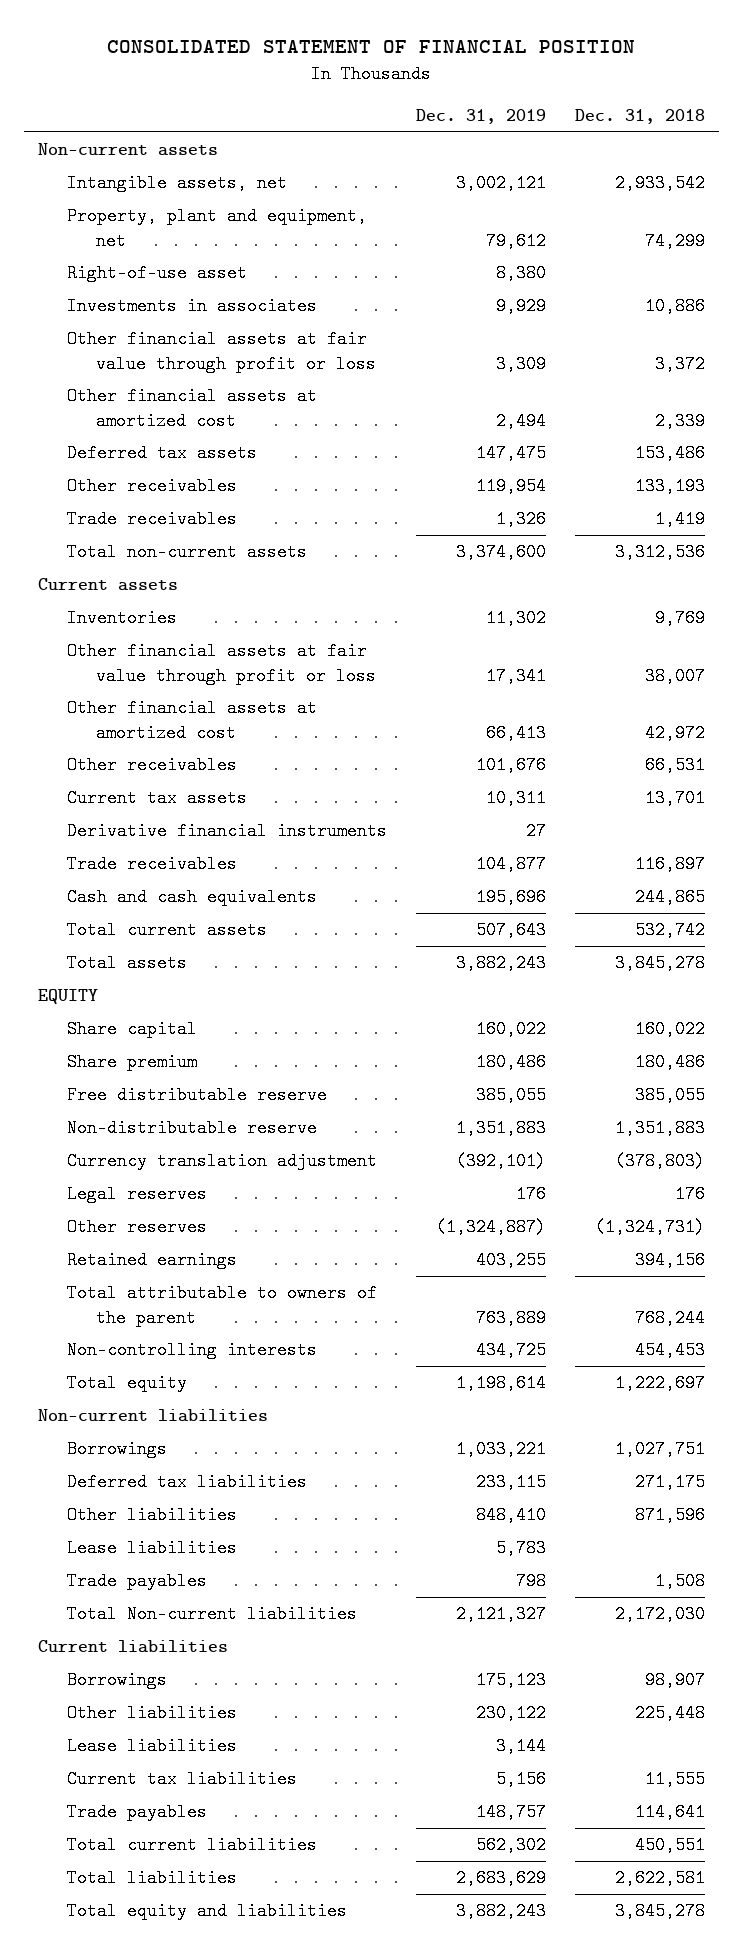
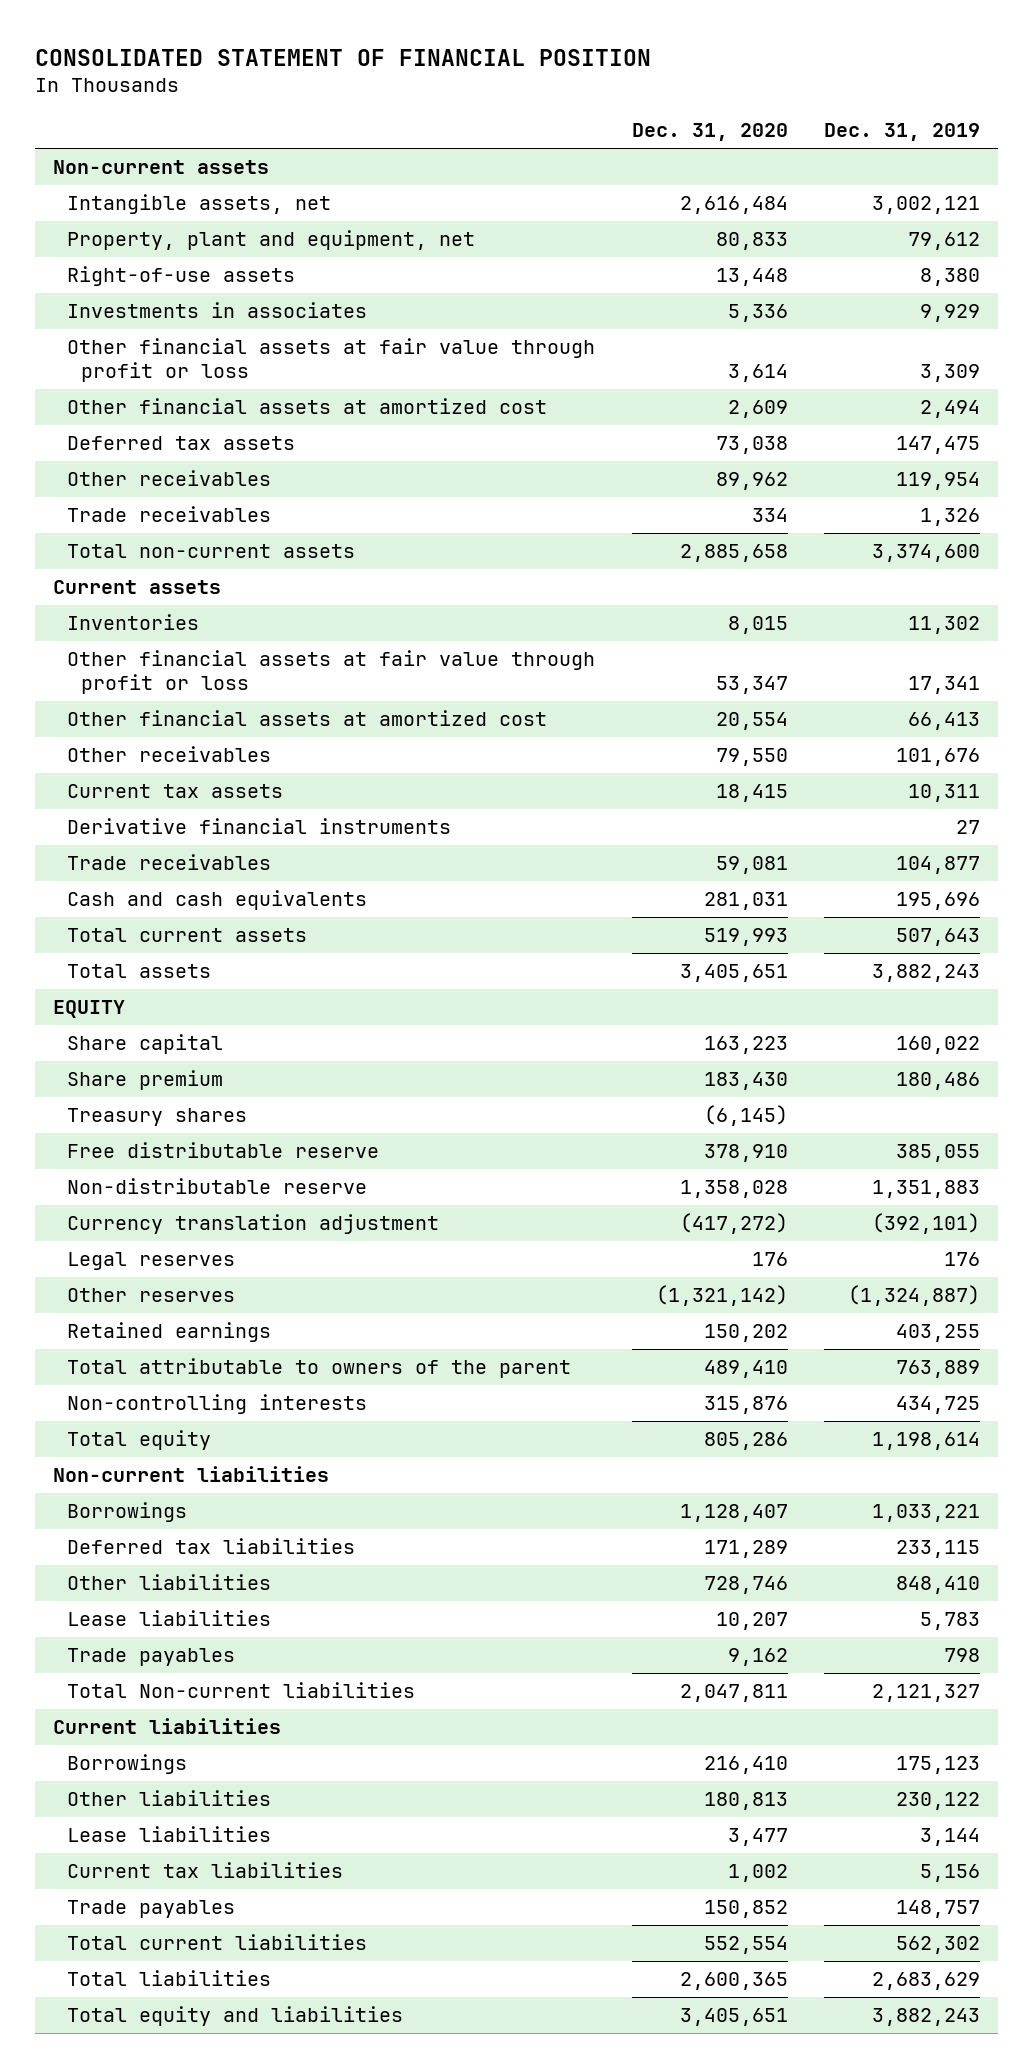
- | Dec. 31, 2019 | Dec. 31, 2018
+ | Dec. 31, 2020 | Dec. 31, 2019
- Right-of-use asset | 8,380 |
+ Right-of-use assets | 13,448 | 8,380
+ Treasury shares | (6,145) |

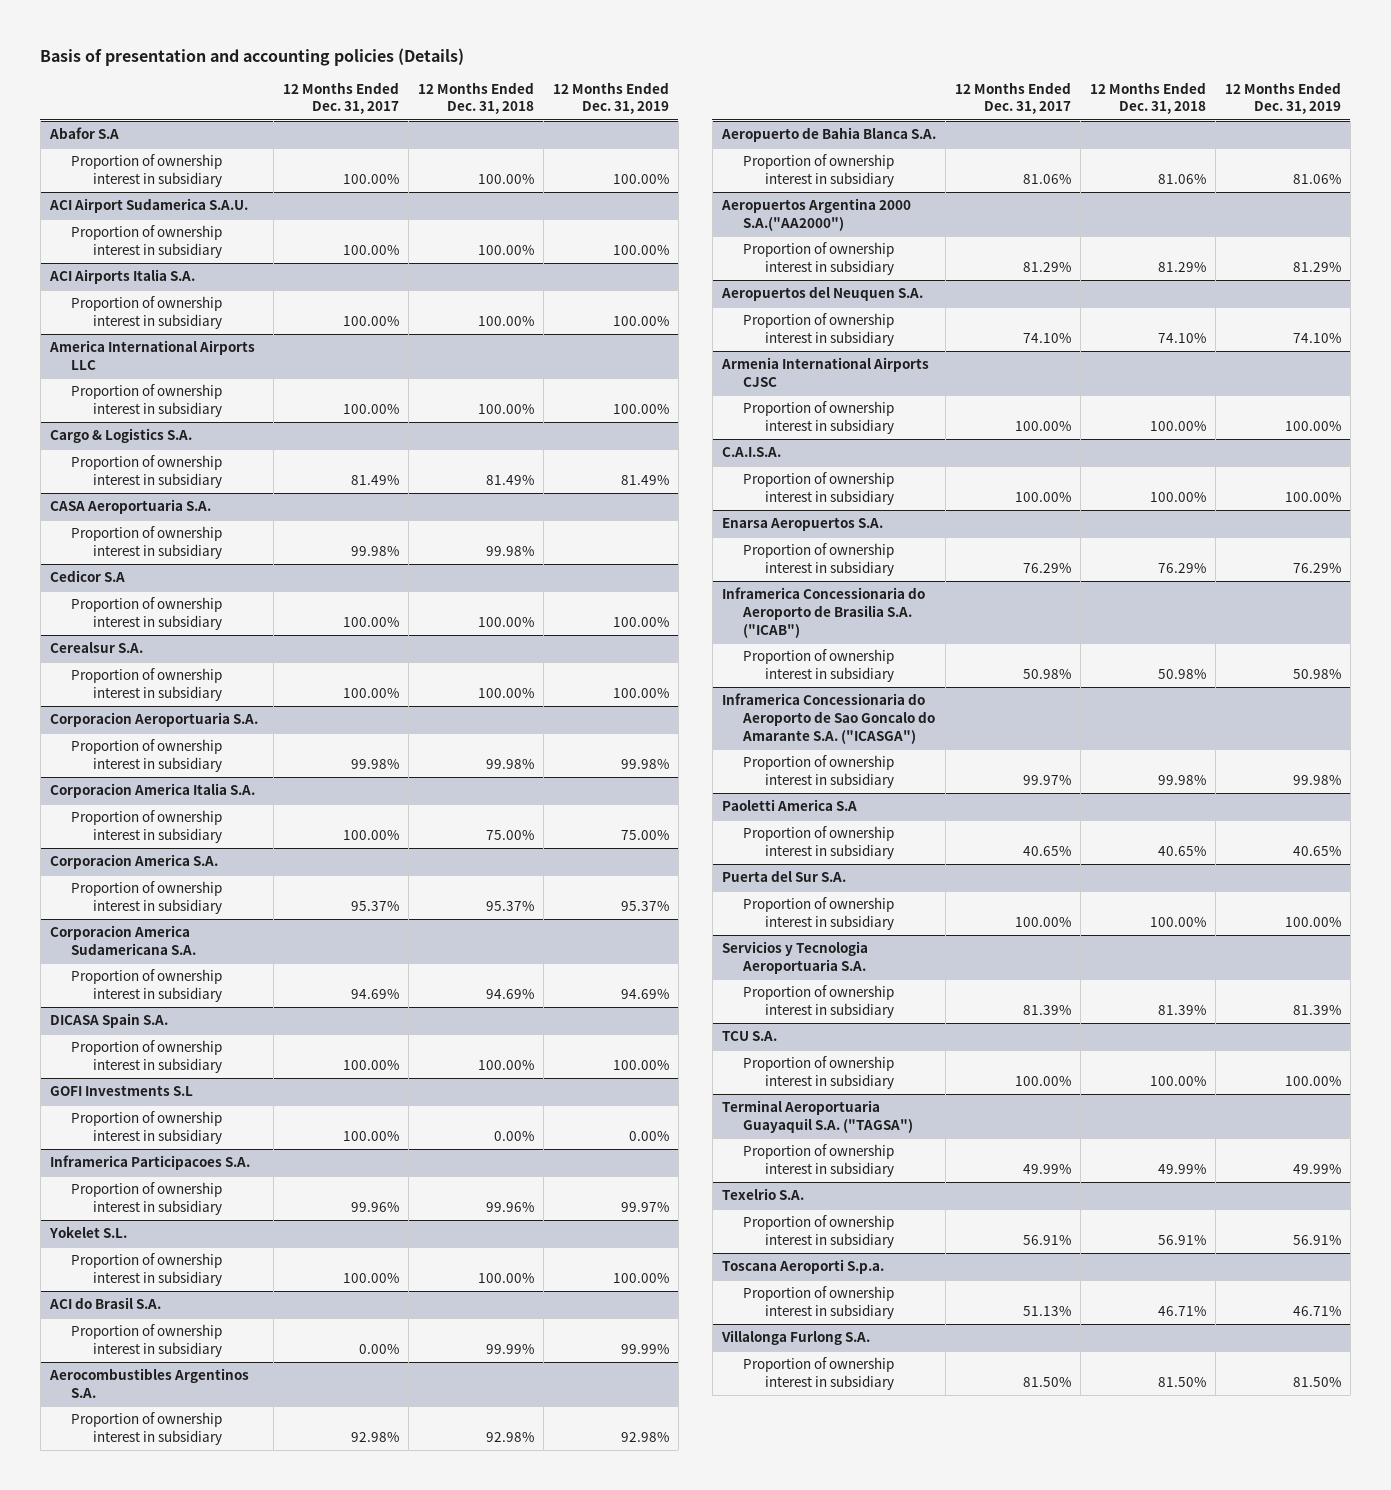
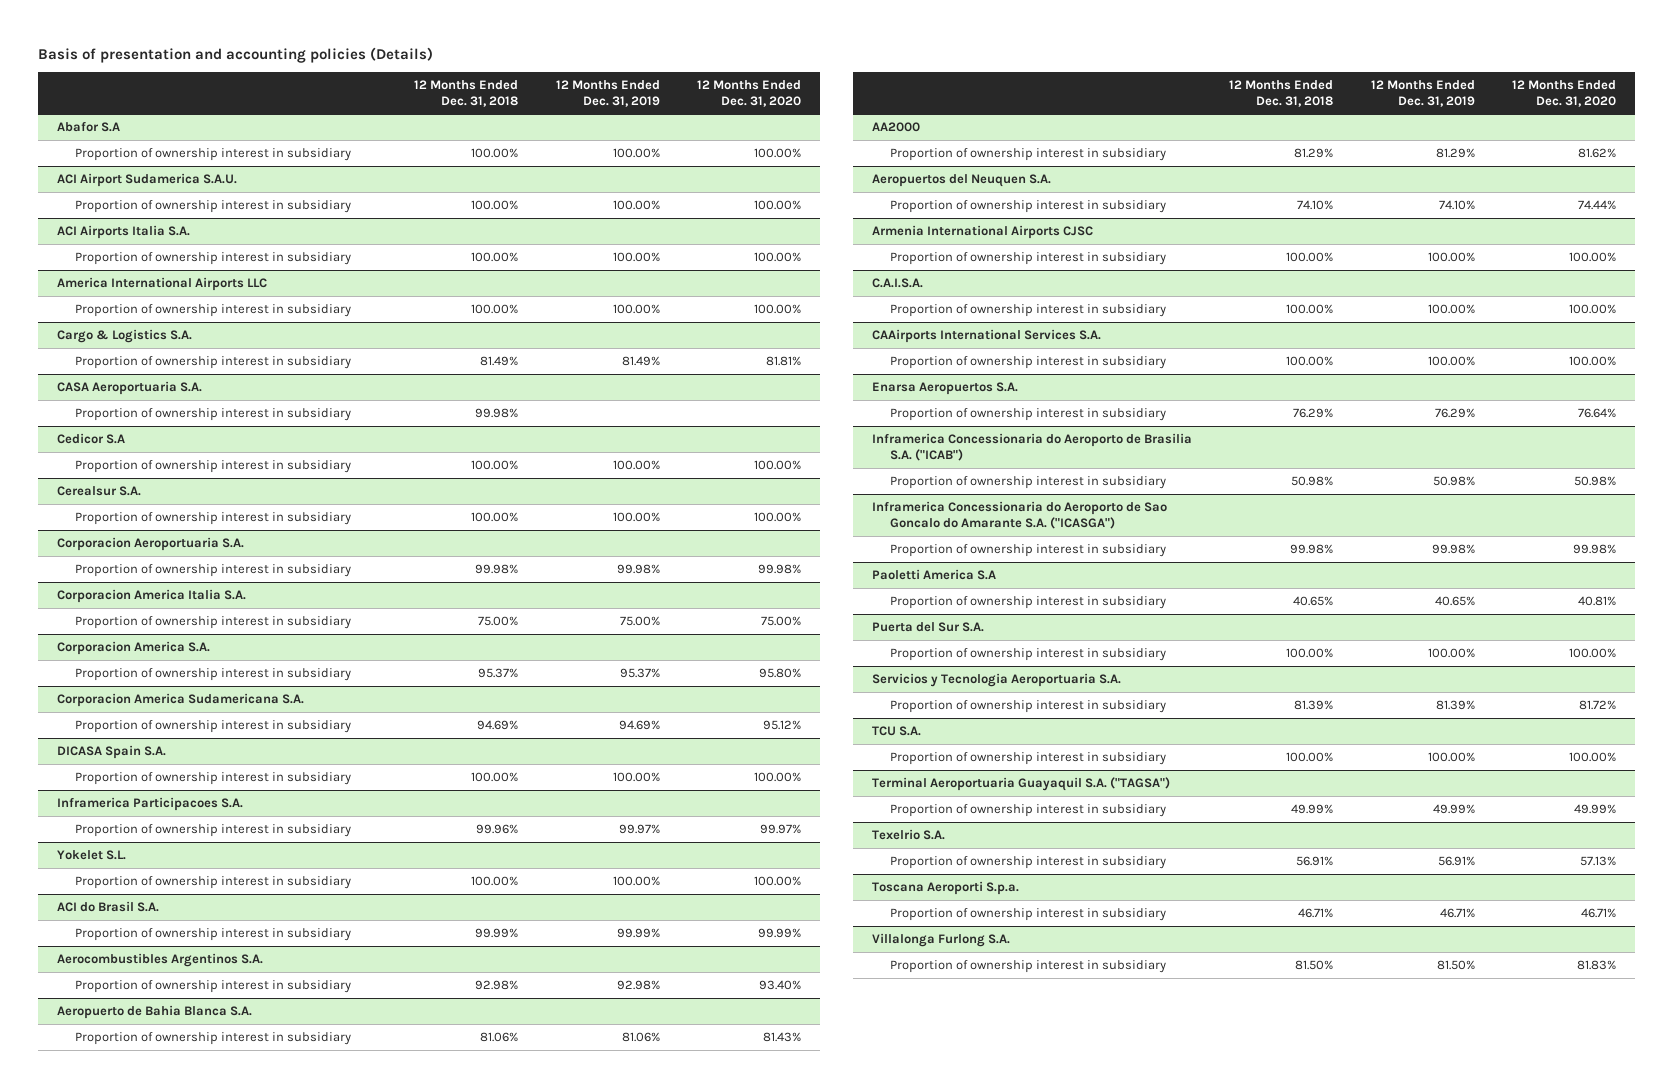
- | 12 Months Ended Dec. 31, 2017 | 12 Months Ended Dec. 31, 2018 | 12 Months Ended Dec. 31, 2019
+ | 12 Months Ended Dec. 31, 2018 | 12 Months Ended Dec. 31, 2019 | 12 Months Ended Dec. 31, 2020
- GOFI Investments S.L
- Proportion of ownership interest in subsidiary | 100.00% | 0.00% | 0.00%
- Aeropuertos Argentina 2000 S.A.("AA2000")
+ AA2000
+ CAAirports International Services S.A.
+ Proportion of ownership interest in subsidiary | 100.00% | 100.00% | 100.00%

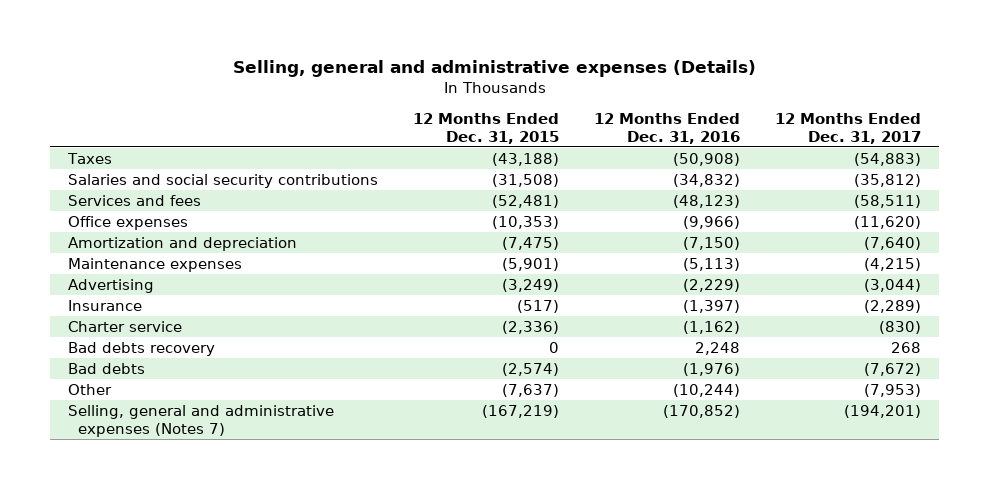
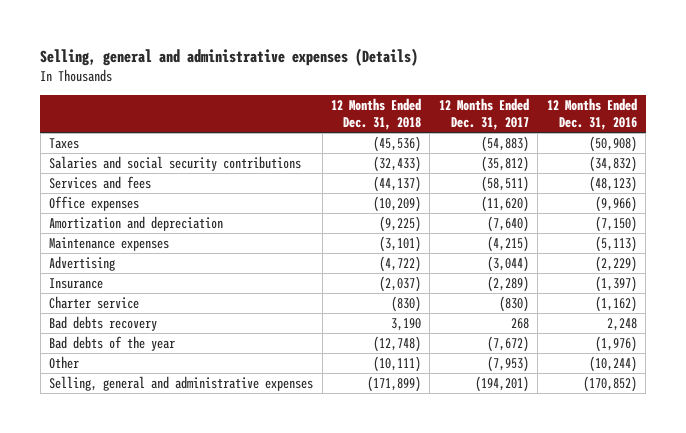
- | 12 Months Ended Dec. 31, 2015 | 12 Months Ended Dec. 31, 2016 | 12 Months Ended Dec. 31, 2017
+ | 12 Months Ended Dec. 31, 2018 | 12 Months Ended Dec. 31, 2017 | 12 Months Ended Dec. 31, 2016
- Bad debts | (2,574) | (1,976) | (7,672)
+ Bad debts of the year | (12,748) | (7,672) | (1,976)
- Selling, general and administrative expenses (Notes 7) | (167,219) | (170,852) | (194,201)
+ Selling, general and administrative expenses | (171,899) | (194,201) | (170,852)

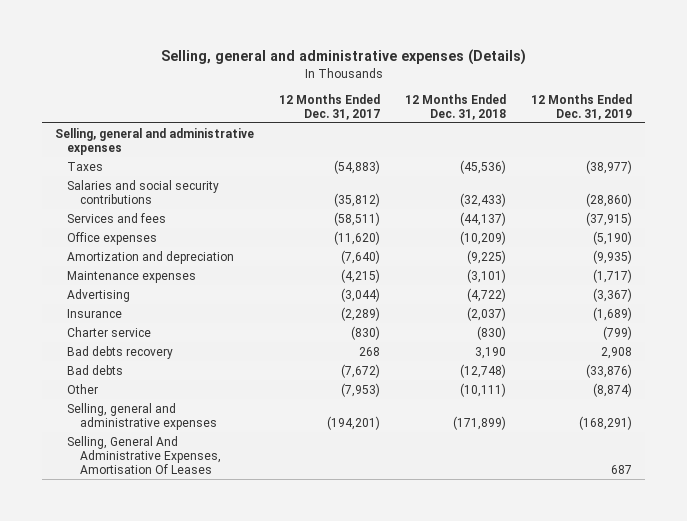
- | 12 Months Ended Dec. 31, 2018 | 12 Months Ended Dec. 31, 2017 | 12 Months Ended Dec. 31, 2016
+ | 12 Months Ended Dec. 31, 2017 | 12 Months Ended Dec. 31, 2018 | 12 Months Ended Dec. 31, 2019
+ Selling, general and administrative expenses
- Bad debts of the year | (12,748) | (7,672) | (1,976)
+ Bad debts | (7,672) | (12,748) | (33,876)
+ Selling, General And Administrative Expenses, Amortisation Of Leases | | | 687

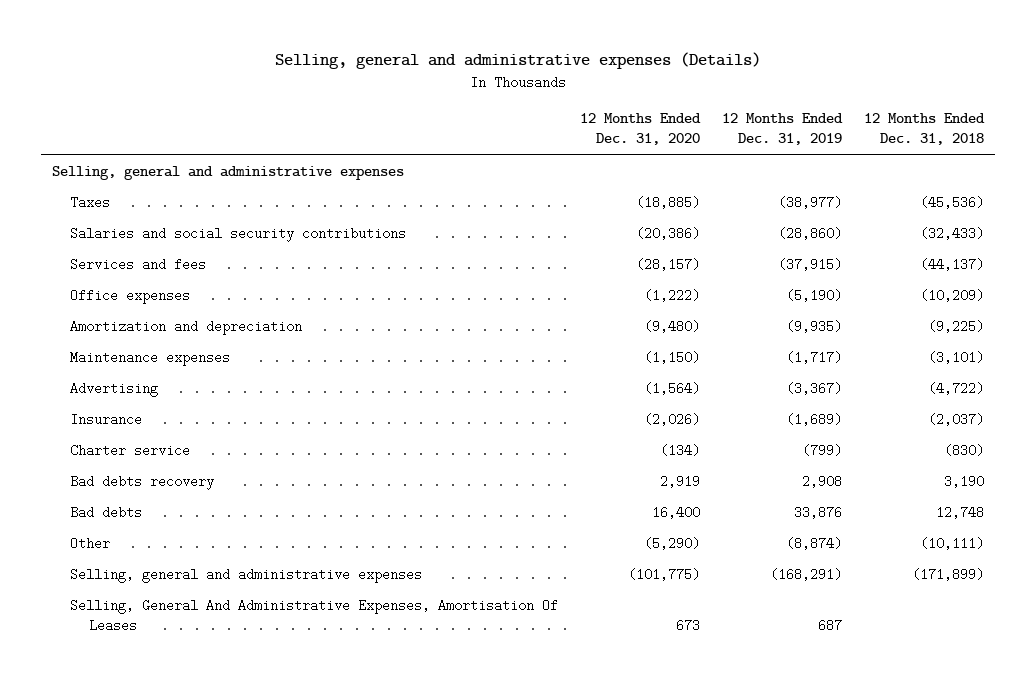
- | 12 Months Ended Dec. 31, 2017 | 12 Months Ended Dec. 31, 2018 | 12 Months Ended Dec. 31, 2019
+ | 12 Months Ended Dec. 31, 2020 | 12 Months Ended Dec. 31, 2019 | 12 Months Ended Dec. 31, 2018
- Bad debts | (7,672) | (12,748) | (33,876)
+ Bad debts | 16,400 | 33,876 | 12,748

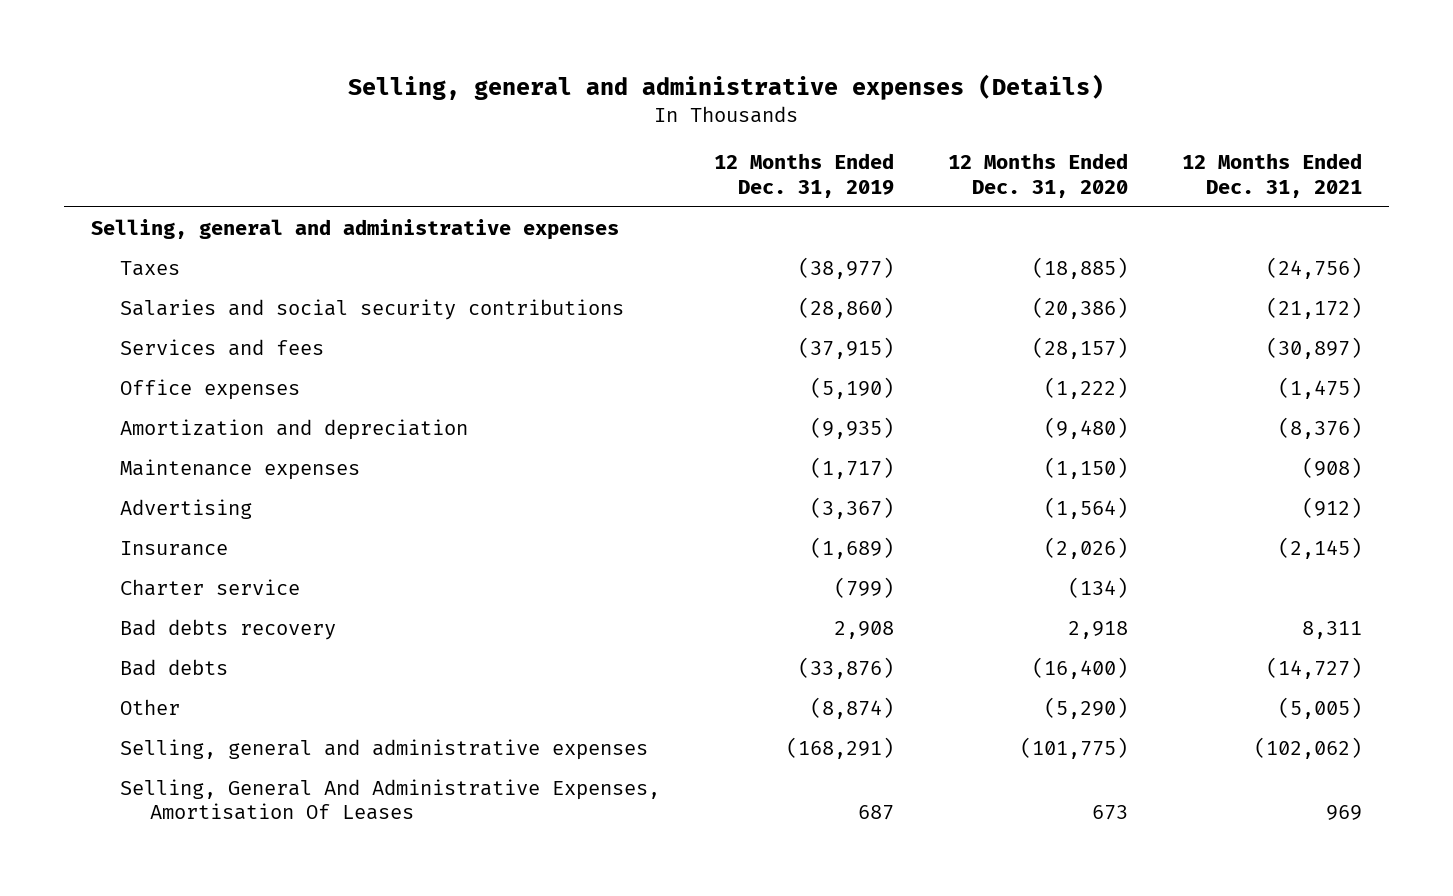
- | 12 Months Ended Dec. 31, 2020 | 12 Months Ended Dec. 31, 2019 | 12 Months Ended Dec. 31, 2018
+ | 12 Months Ended Dec. 31, 2019 | 12 Months Ended Dec. 31, 2020 | 12 Months Ended Dec. 31, 2021
- Bad debts recovery | 2,919 | 2,908 | 3,190
- Bad debts | 16,400 | 33,876 | 12,748
+ Bad debts recovery | 2,908 | 2,918 | 8,311
+ Bad debts | (33,876) | (16,400) | (14,727)

